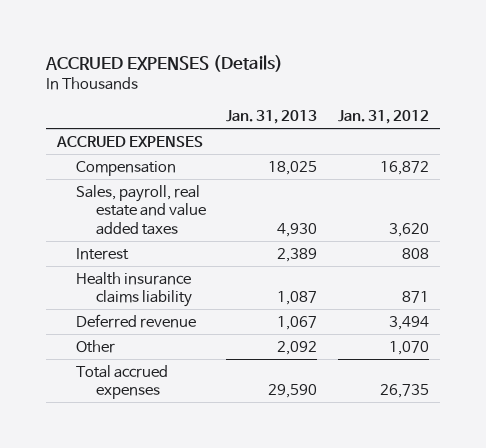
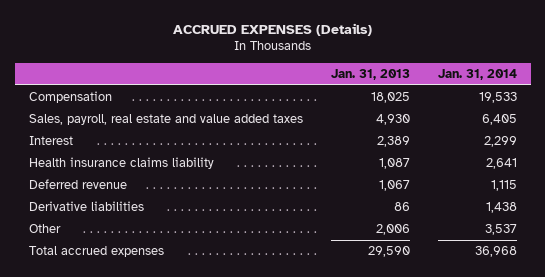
- | Jan. 31, 2013 | Jan. 31, 2012
+ | Jan. 31, 2013 | Jan. 31, 2014
- ACCRUED EXPENSES
- Other | 2,092 | 1,070
+ Derivative liabilities | 86 | 1,438
+ Other | 2,006 | 3,537

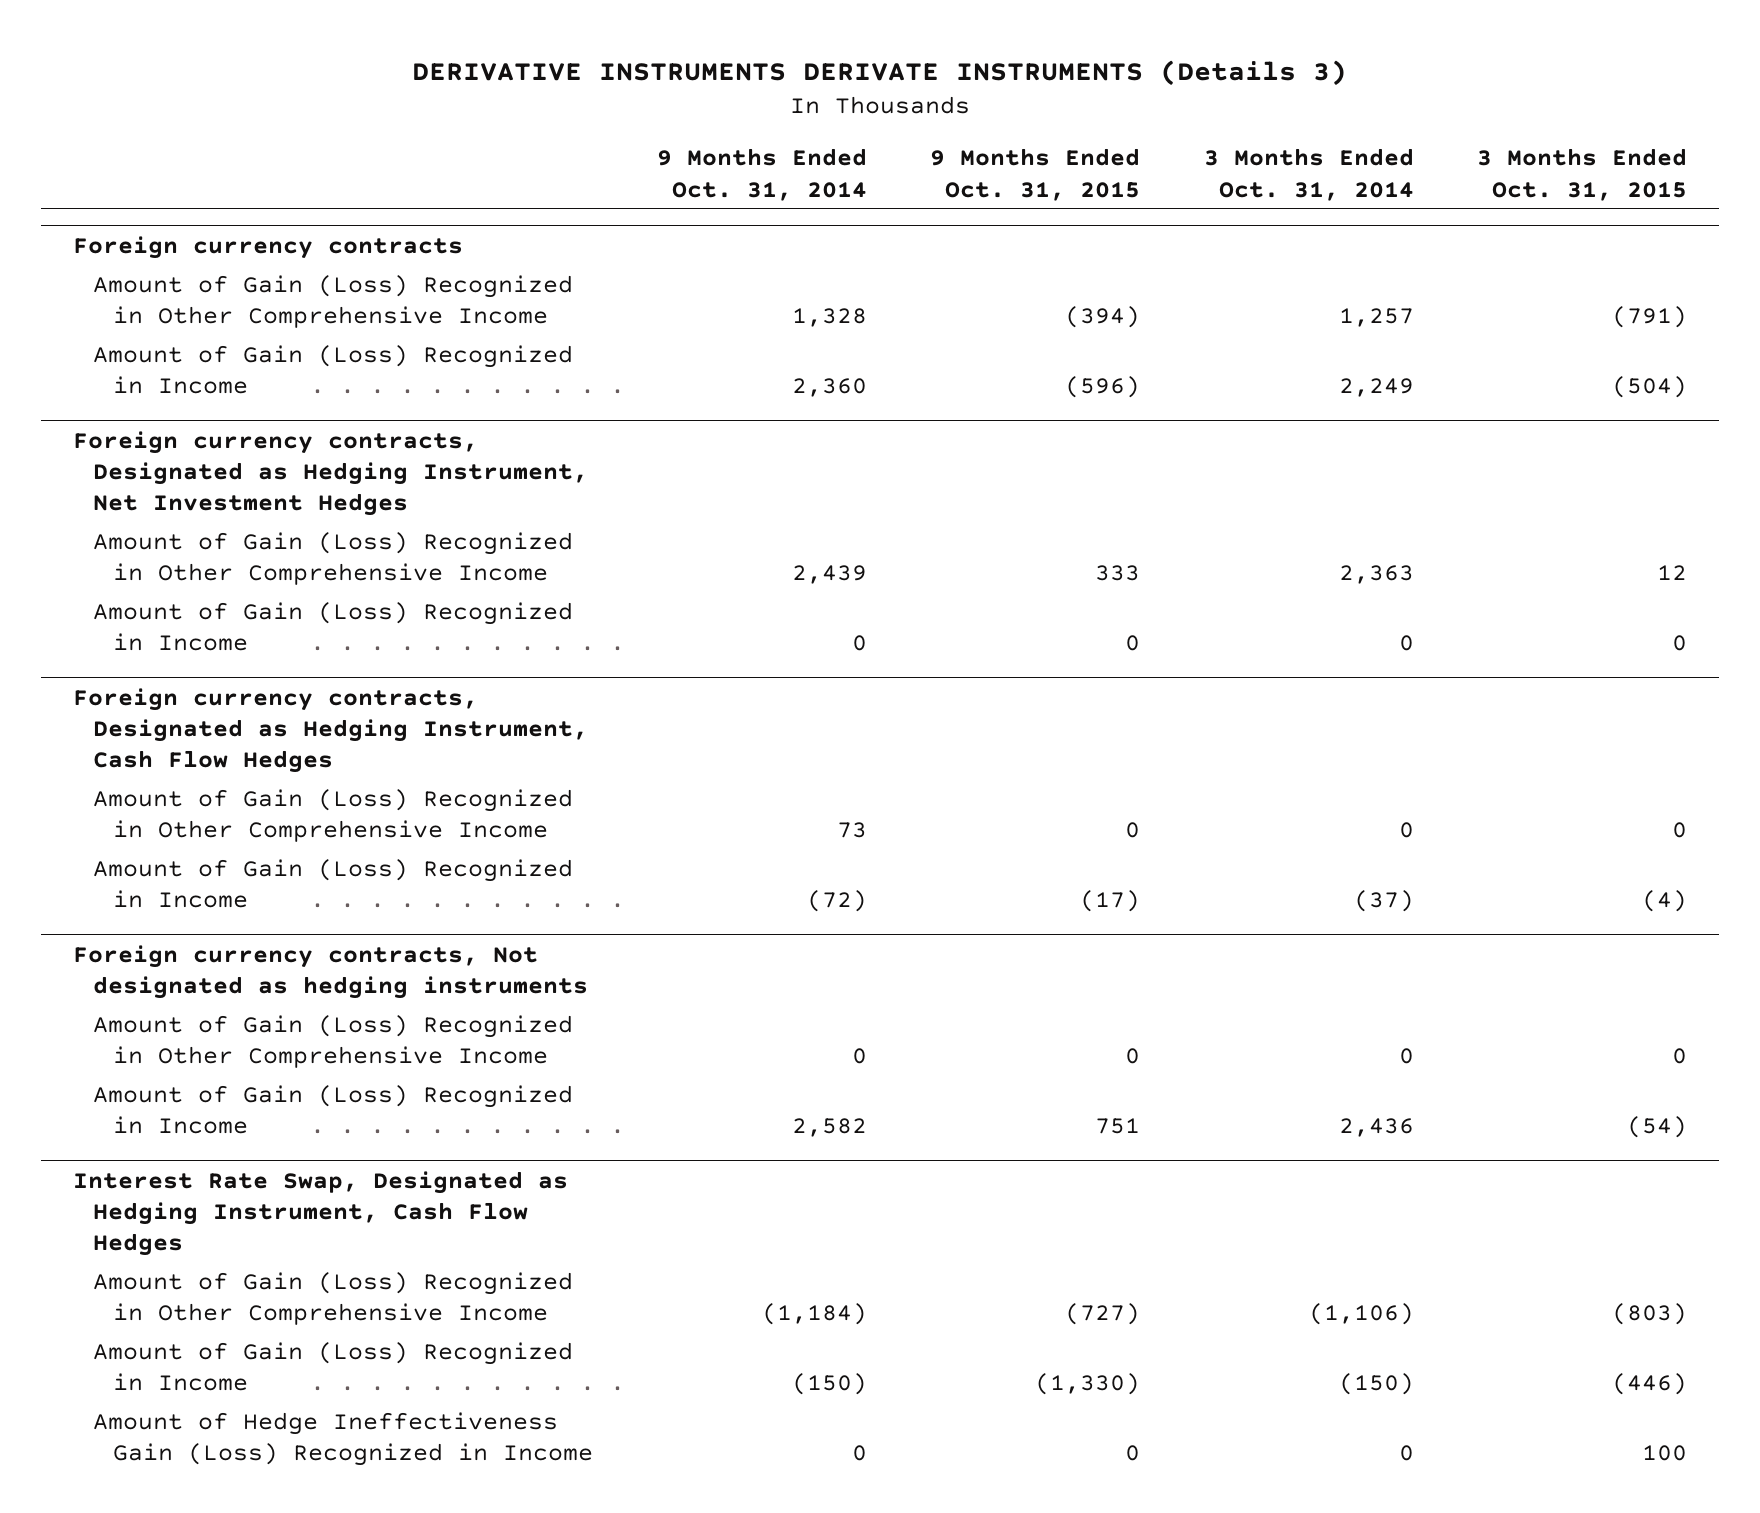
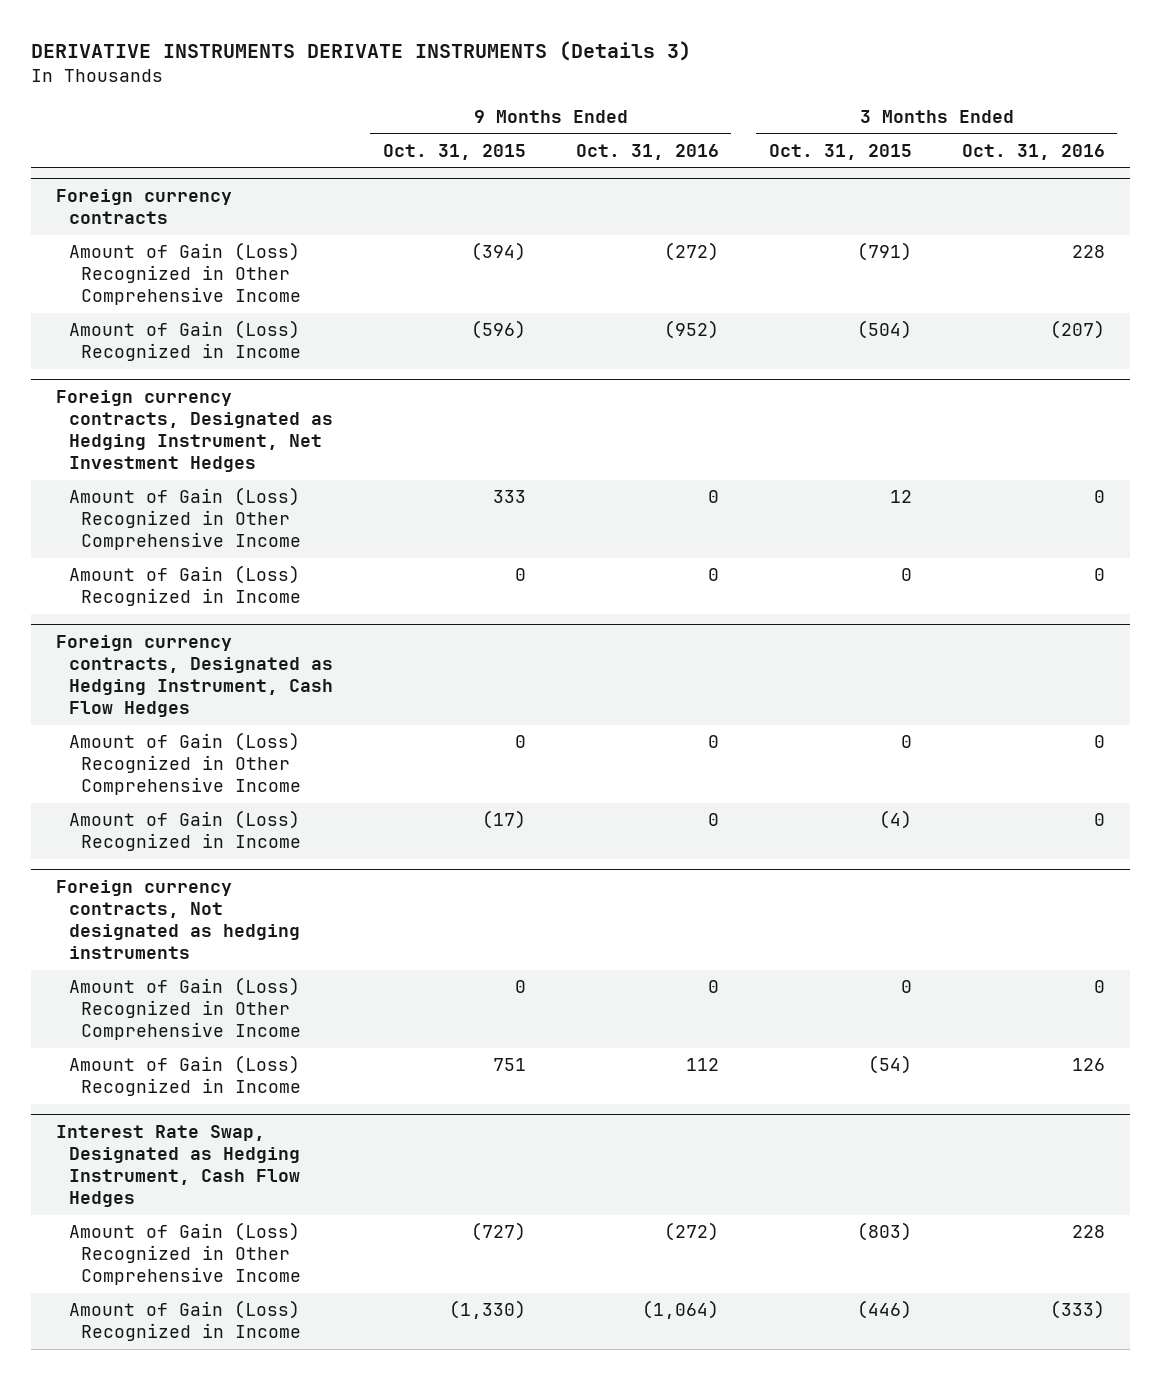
- | 9 Months Ended Oct. 31, 2014 | 9 Months Ended Oct. 31, 2015 | 3 Months Ended Oct. 31, 2014 | 3 Months Ended Oct. 31, 2015
+ | 9 Months Ended Oct. 31, 2015 | 9 Months Ended Oct. 31, 2016 | 3 Months Ended Oct. 31, 2015 | 3 Months Ended Oct. 31, 2016
@ Interest Rate Swap, Designated as Hedging Instrument, Cash Flow Hedges
- Amount of Hedge Ineffectiveness Gain (Loss) Recognized in Income | 0 | 0 | 0 | 100

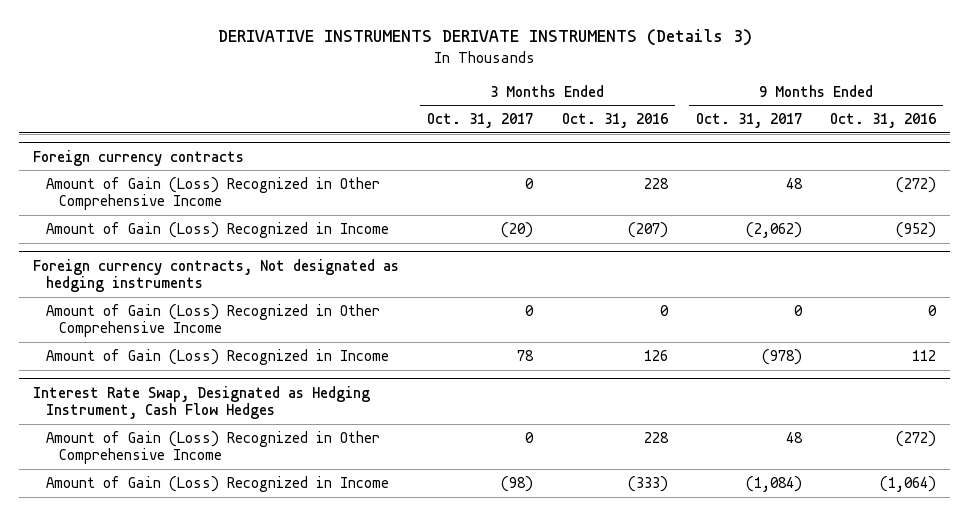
- | 9 Months Ended Oct. 31, 2015 | 9 Months Ended Oct. 31, 2016 | 3 Months Ended Oct. 31, 2015 | 3 Months Ended Oct. 31, 2016
+ | 3 Months Ended Oct. 31, 2017 | 3 Months Ended Oct. 31, 2016 | 9 Months Ended Oct. 31, 2017 | 9 Months Ended Oct. 31, 2016
- Foreign currency contracts, Designated as Hedging Instrument, Net Investment Hedges
- Amount of Gain (Loss) Recognized in Other Comprehensive Income | 333 | 0 | 12 | 0
- Amount of Gain (Loss) Recognized in Income | 0 | 0 | 0 | 0
- Foreign currency contracts, Designated as Hedging Instrument, Cash Flow Hedges
- Amount of Gain (Loss) Recognized in Other Comprehensive Income | 0 | 0 | 0 | 0
- Amount of Gain (Loss) Recognized in Income | (17) | 0 | (4) | 0

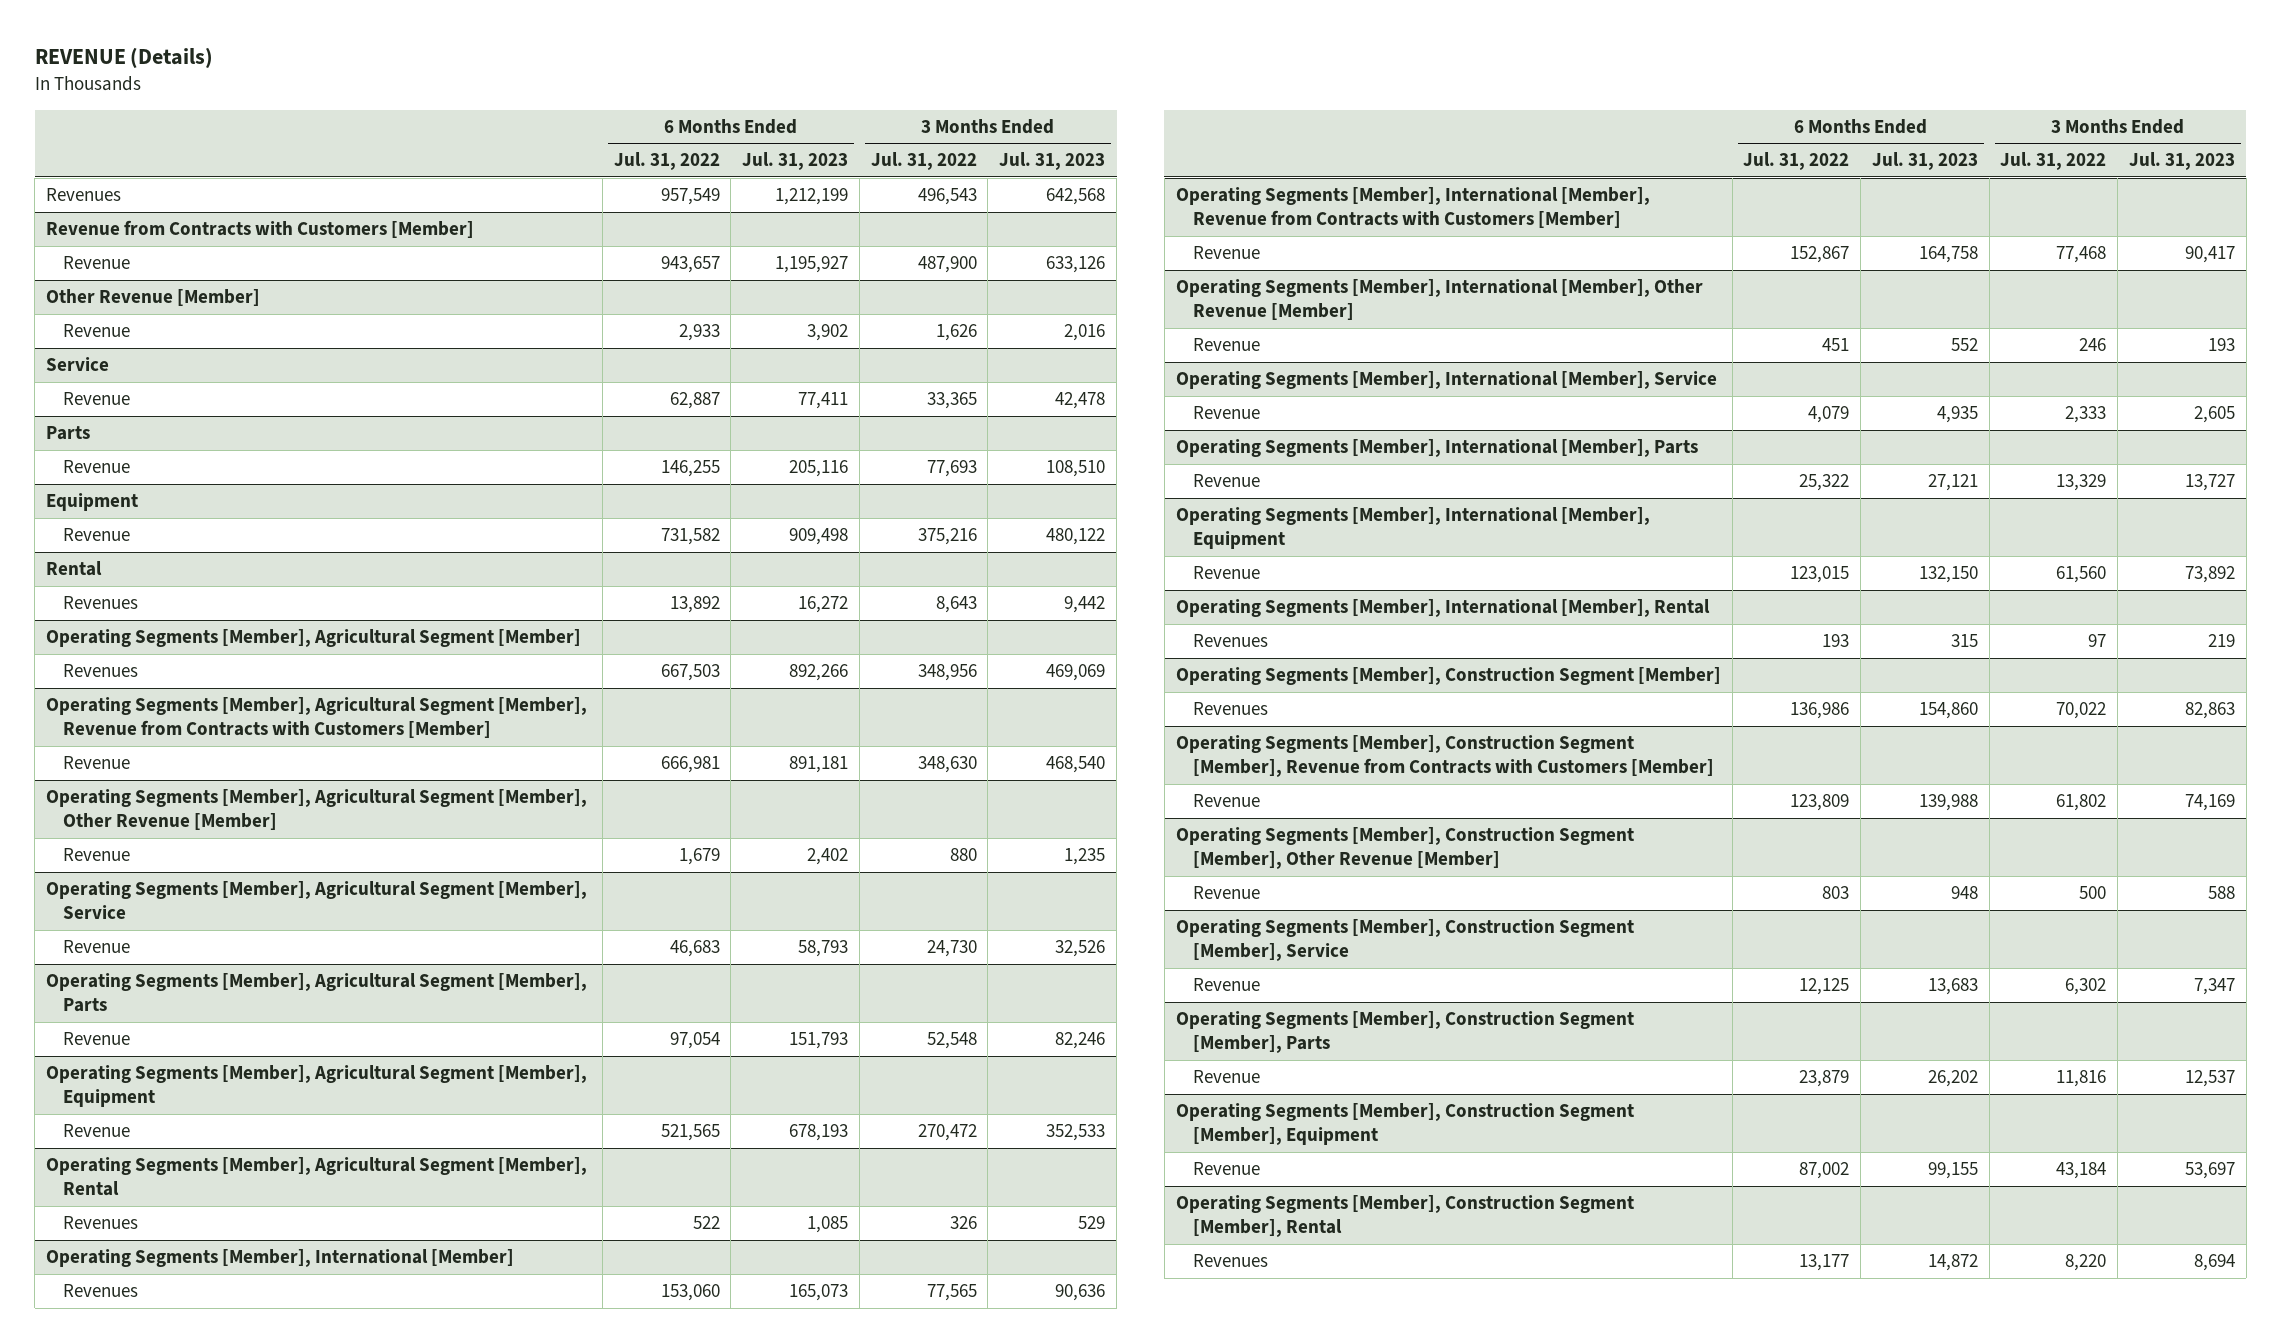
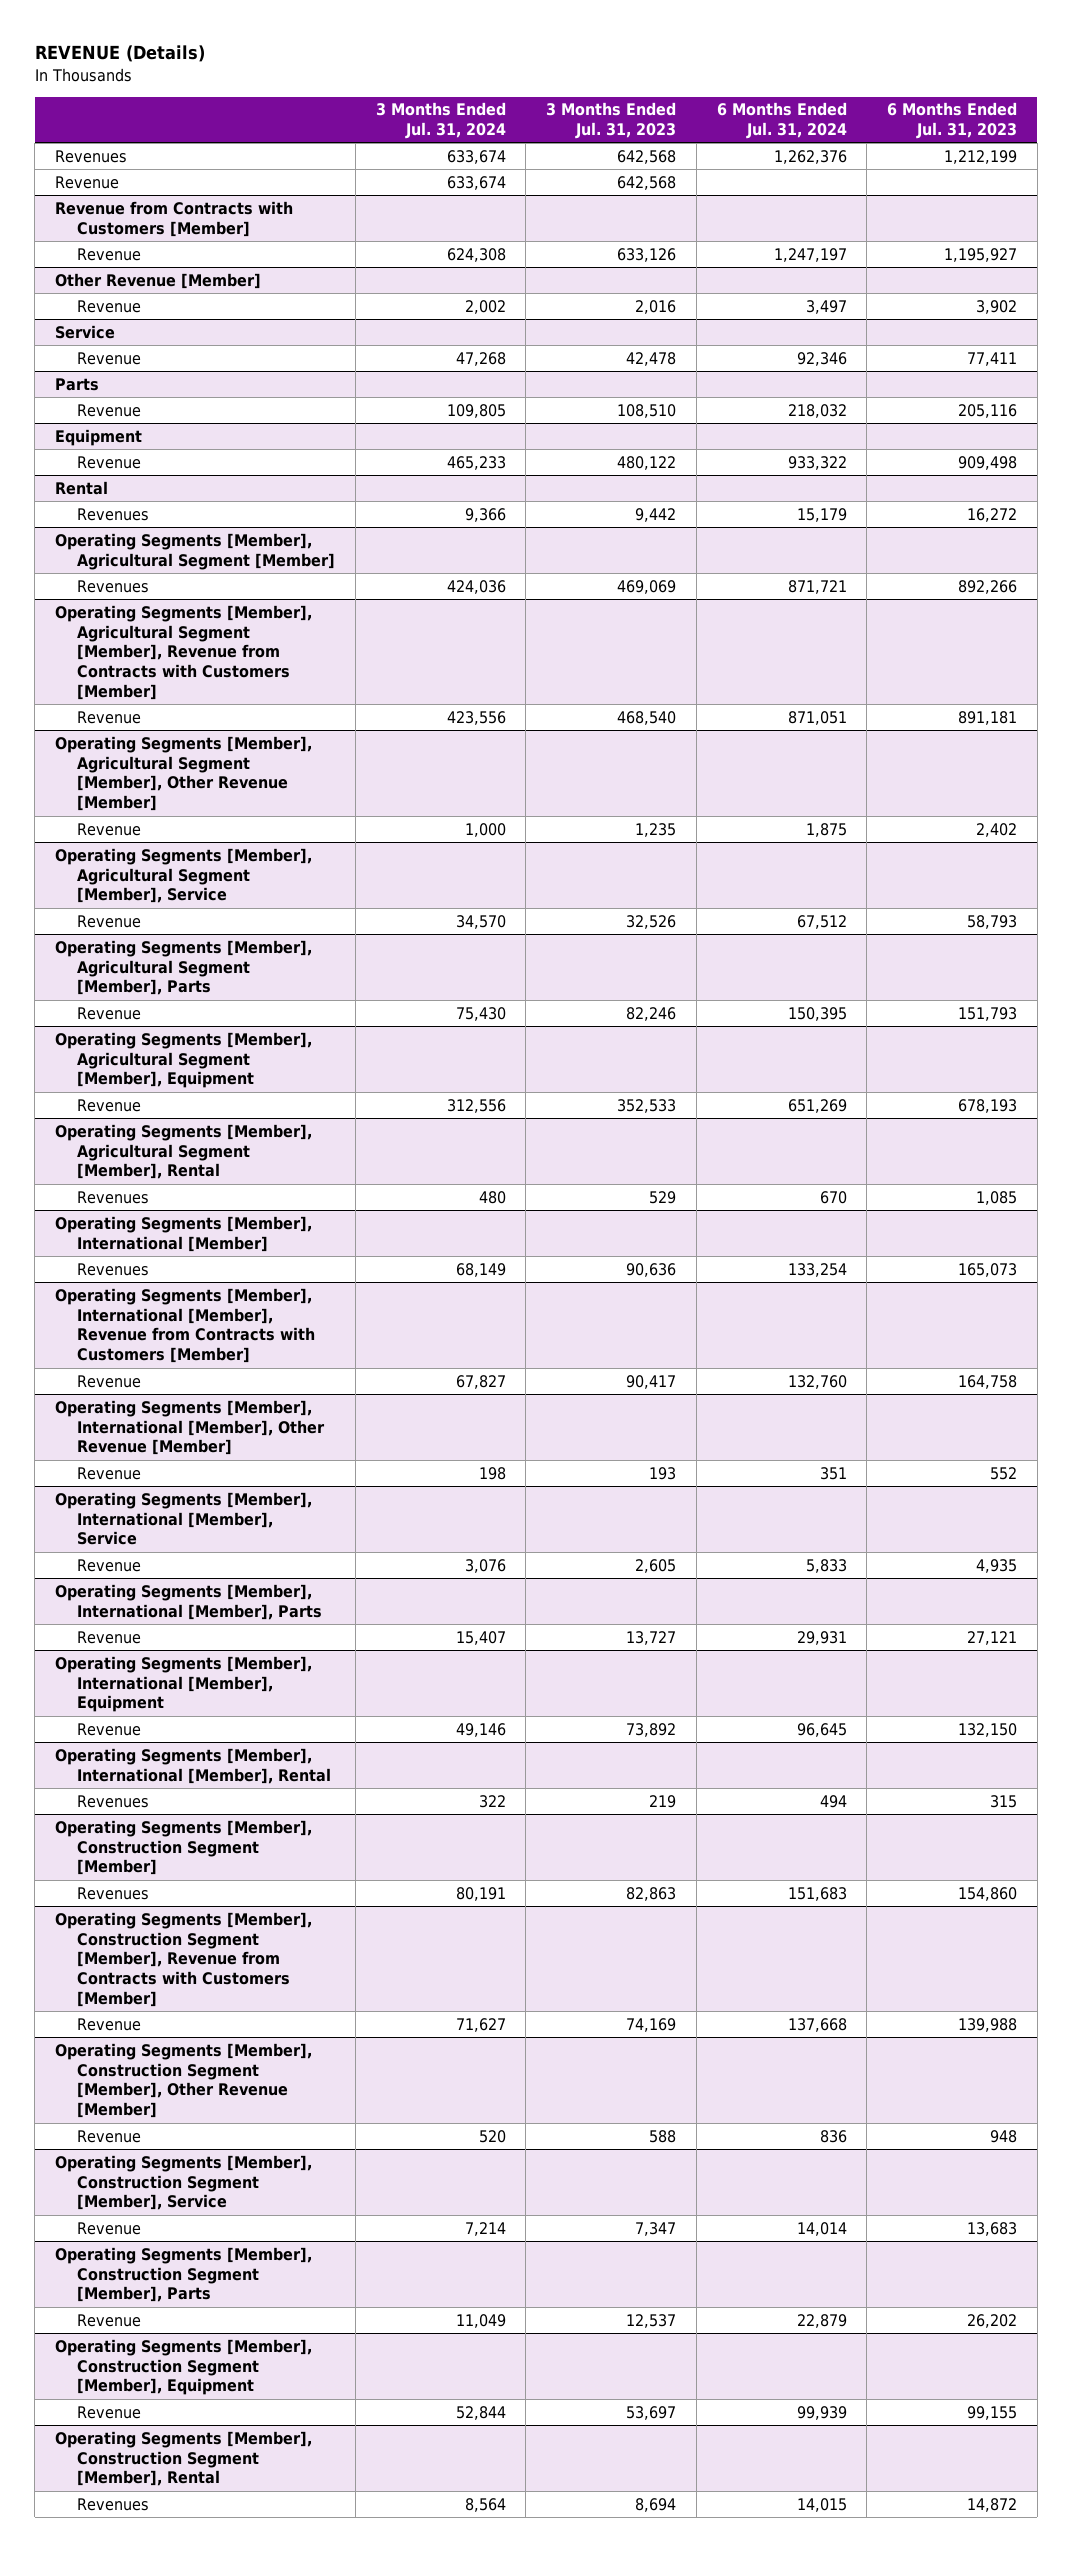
- | 6 Months Ended Jul. 31, 2022 | 6 Months Ended Jul. 31, 2023 | 3 Months Ended Jul. 31, 2022 | 3 Months Ended Jul. 31, 2023
+ | 3 Months Ended Jul. 31, 2024 | 3 Months Ended Jul. 31, 2023 | 6 Months Ended Jul. 31, 2024 | 6 Months Ended Jul. 31, 2023
+ Revenue | 633,674 | 642,568 | |

